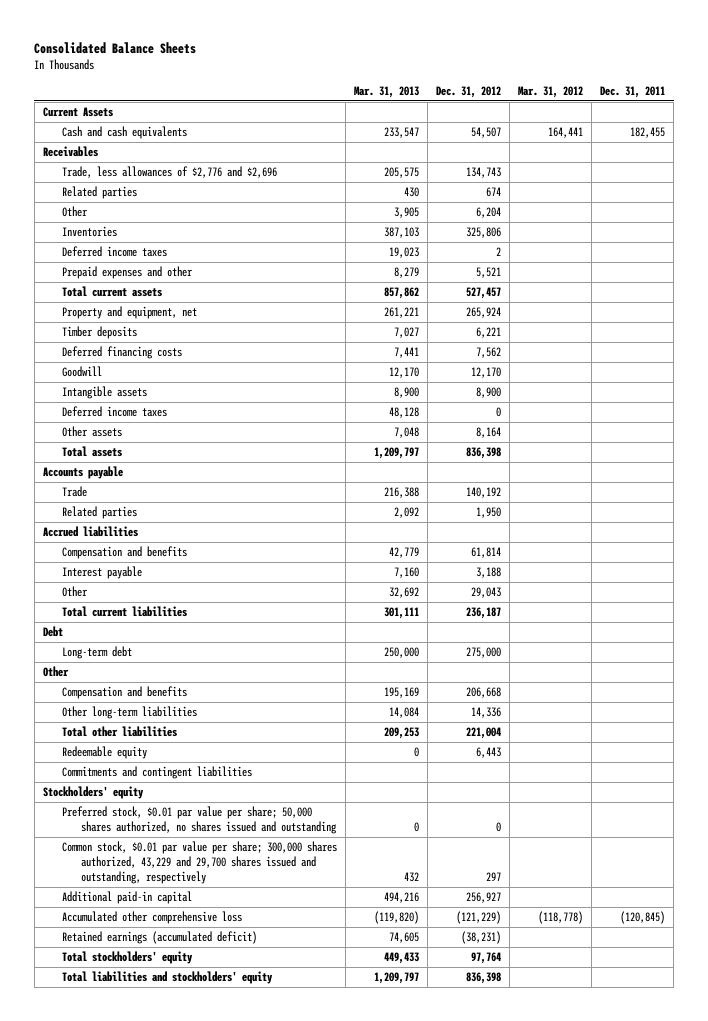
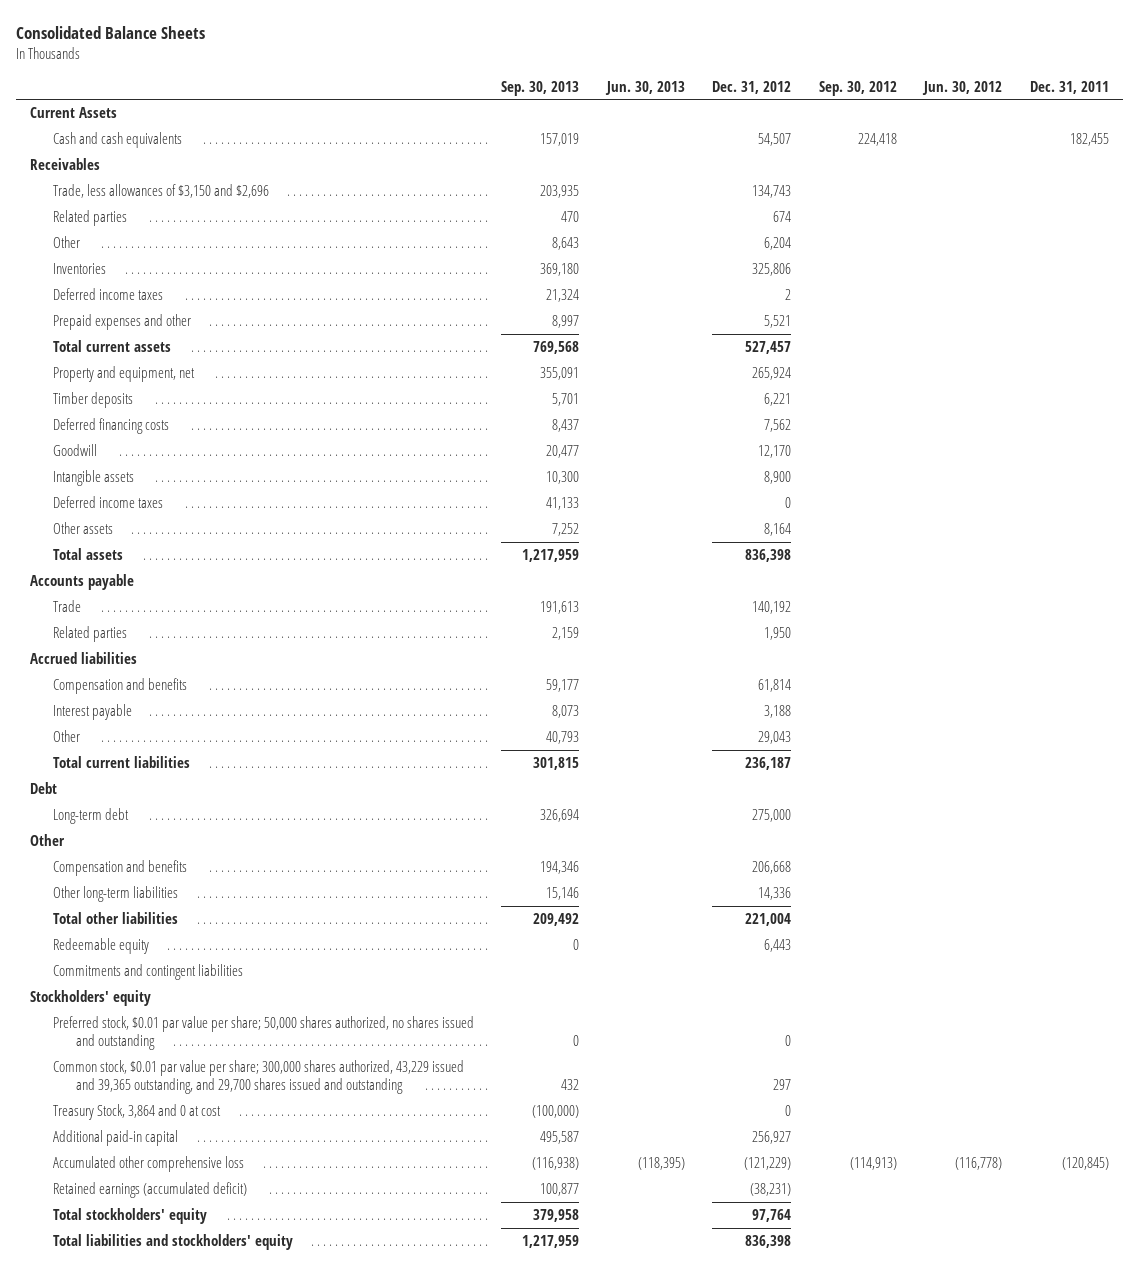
- | Mar. 31, 2013 | Dec. 31, 2012 | Mar. 31, 2012 | Dec. 31, 2011
+ | Sep. 30, 2013 | Jun. 30, 2013 | Dec. 31, 2012 | Sep. 30, 2012 | Jun. 30, 2012 | Dec. 31, 2011
- Trade, less allowances of $2,776 and $2,696 | 205,575 | 134,743 | |
+ Trade, less allowances of $3,150 and $2,696 | 203,935 | | 134,743 | | |
- Common stock, $0.01 par value per share; 300,000 shares authorized, 43,229 and 29,700 shares issued and outstanding, respectively | 432 | 297 | |
+ Common stock, $0.01 par value per share; 300,000 shares authorized, 43,229 issued and 39,365 outstanding, and 29,700 shares issued and outstanding | 432 | | 297 | | |
+ Treasury Stock, 3,864 and 0 at cost | (100,000) | | 0 | | |

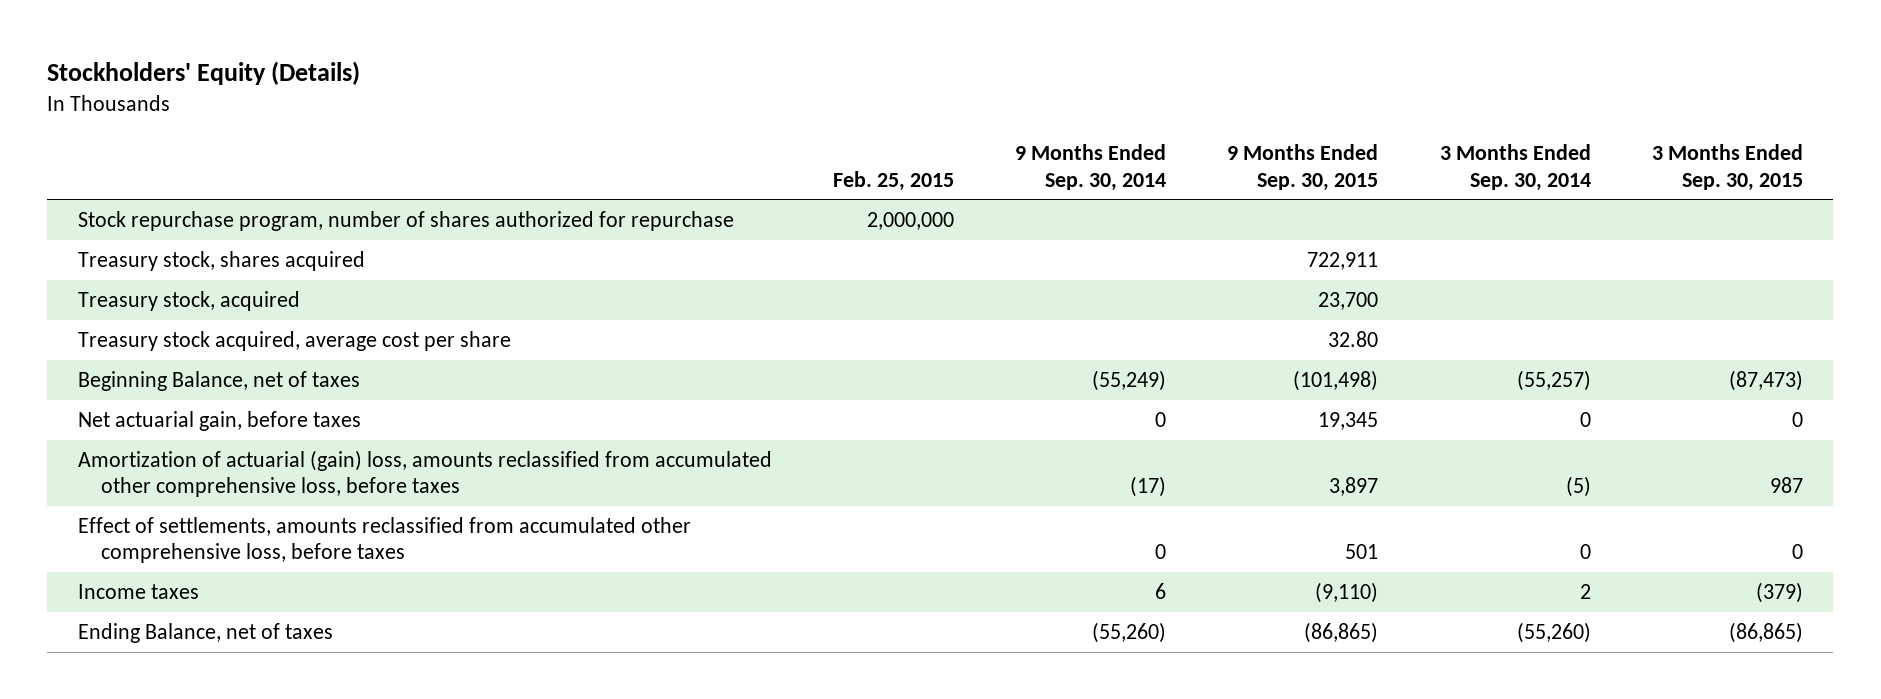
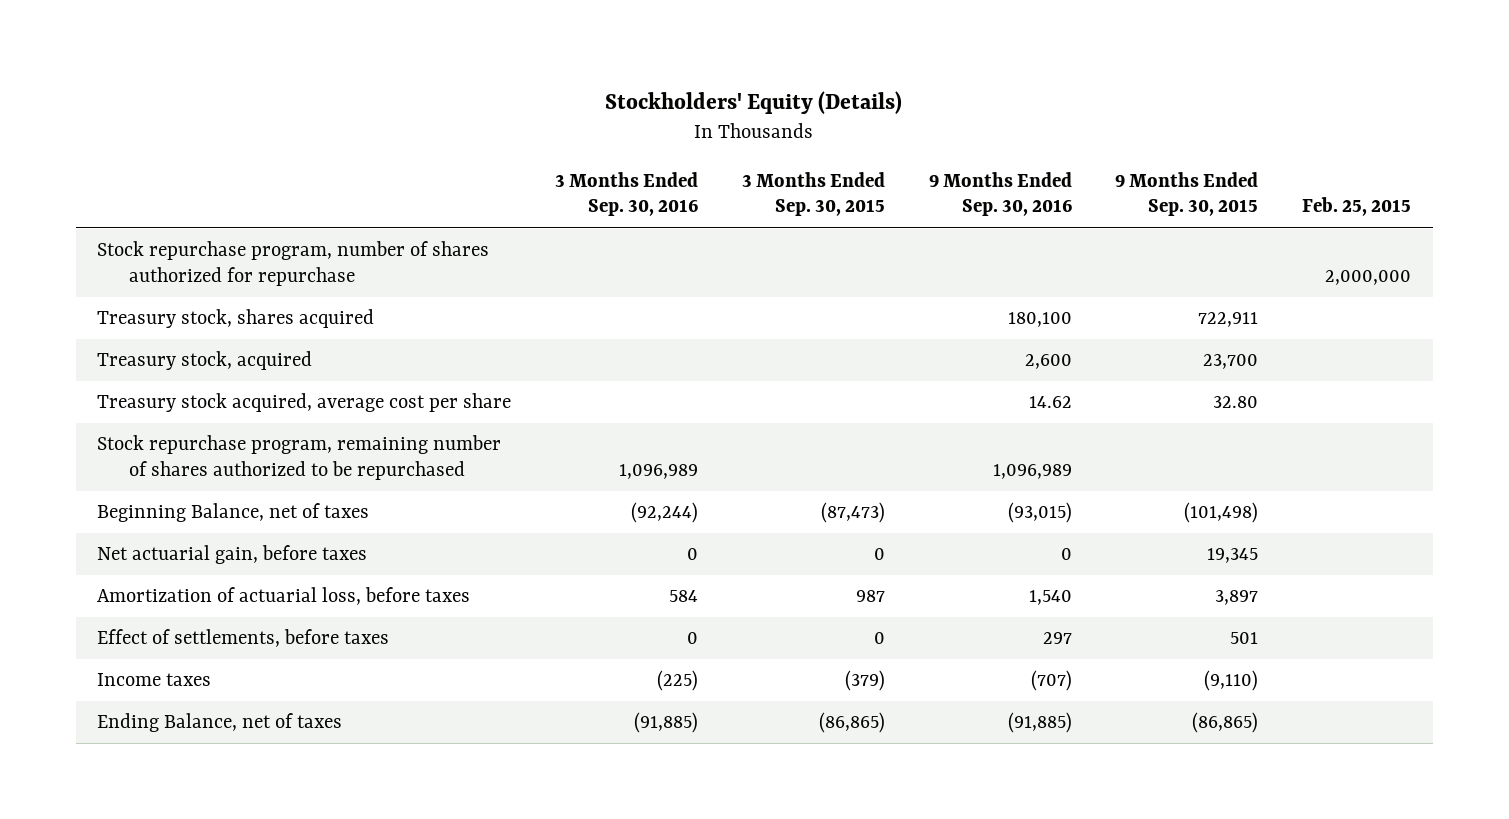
- | Feb. 25, 2015 | 9 Months Ended Sep. 30, 2014 | 9 Months Ended Sep. 30, 2015 | 3 Months Ended Sep. 30, 2014 | 3 Months Ended Sep. 30, 2015
+ | 3 Months Ended Sep. 30, 2016 | 3 Months Ended Sep. 30, 2015 | 9 Months Ended Sep. 30, 2016 | 9 Months Ended Sep. 30, 2015 | Feb. 25, 2015
+ Stock repurchase program, remaining number of shares authorized to be repurchased | 1,096,989 | | 1,096,989 | |
- Amortization of actuarial (gain) loss, amounts reclassified from accumulated other comprehensive loss, before taxes | | (17) | 3,897 | (5) | 987
- Effect of settlements, amounts reclassified from accumulated other comprehensive loss, before taxes | | 0 | 501 | 0 | 0
+ Amortization of actuarial loss, before taxes | 584 | 987 | 1,540 | 3,897 |
+ Effect of settlements, before taxes | 0 | 0 | 297 | 501 |

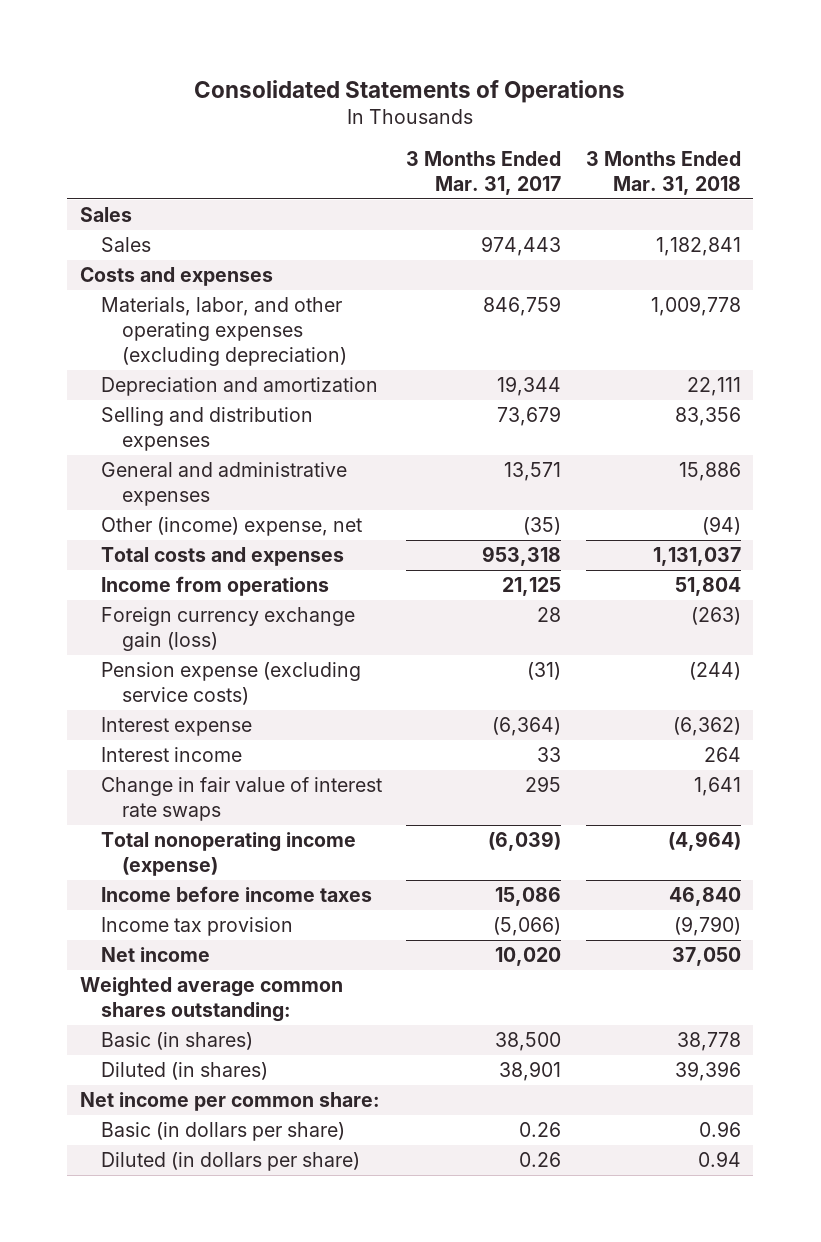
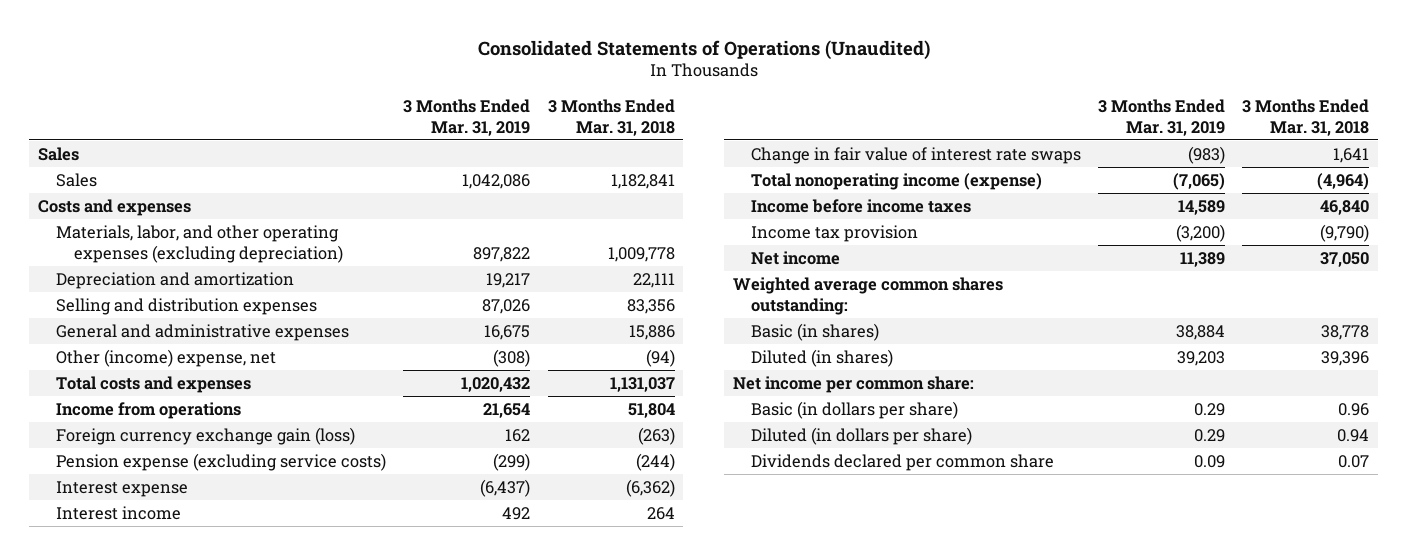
- Consolidated Statements of Operations
+ Consolidated Statements of Operations (Unaudited)
- | 3 Months Ended Mar. 31, 2017 | 3 Months Ended Mar. 31, 2018
+ | 3 Months Ended Mar. 31, 2019 | 3 Months Ended Mar. 31, 2018
+ Dividends declared per common share | 0.09 | 0.07

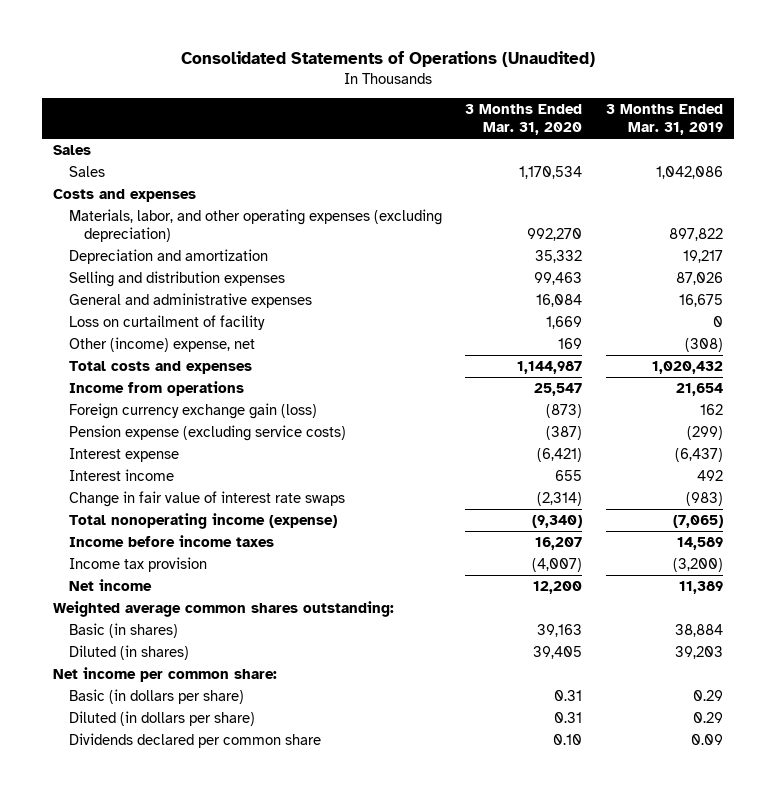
- | 3 Months Ended Mar. 31, 2019 | 3 Months Ended Mar. 31, 2018
+ | 3 Months Ended Mar. 31, 2020 | 3 Months Ended Mar. 31, 2019
+ Loss on curtailment of facility | 1,669 | 0

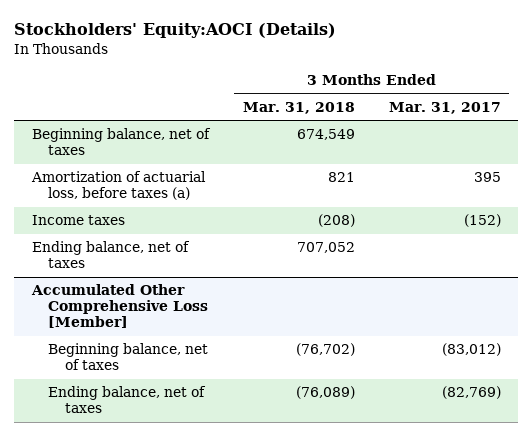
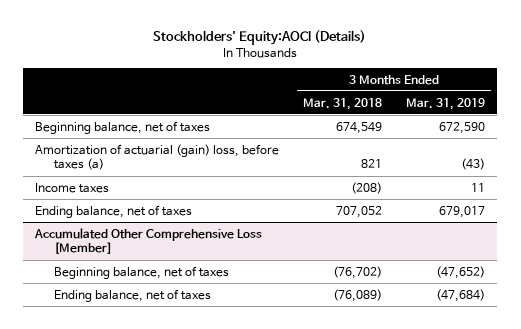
- | 3 Months Ended Mar. 31, 2018 | 3 Months Ended Mar. 31, 2017
+ | 3 Months Ended Mar. 31, 2018 | 3 Months Ended Mar. 31, 2019
- Amortization of actuarial loss, before taxes (a) | 821 | 395
+ Amortization of actuarial (gain) loss, before taxes (a) | 821 | (43)

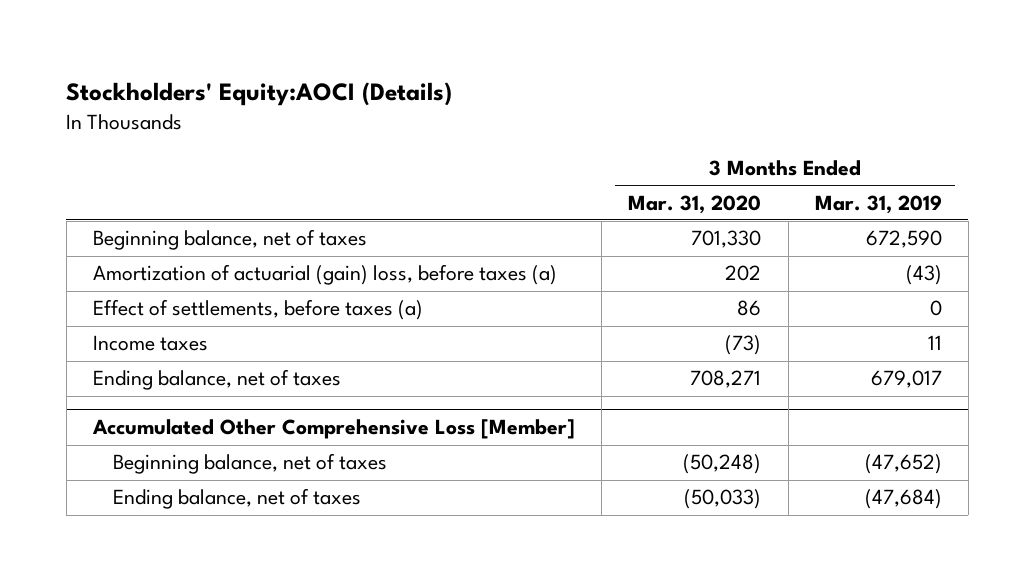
- | 3 Months Ended Mar. 31, 2018 | 3 Months Ended Mar. 31, 2019
+ | 3 Months Ended Mar. 31, 2020 | 3 Months Ended Mar. 31, 2019
+ Effect of settlements, before taxes (a) | 86 | 0

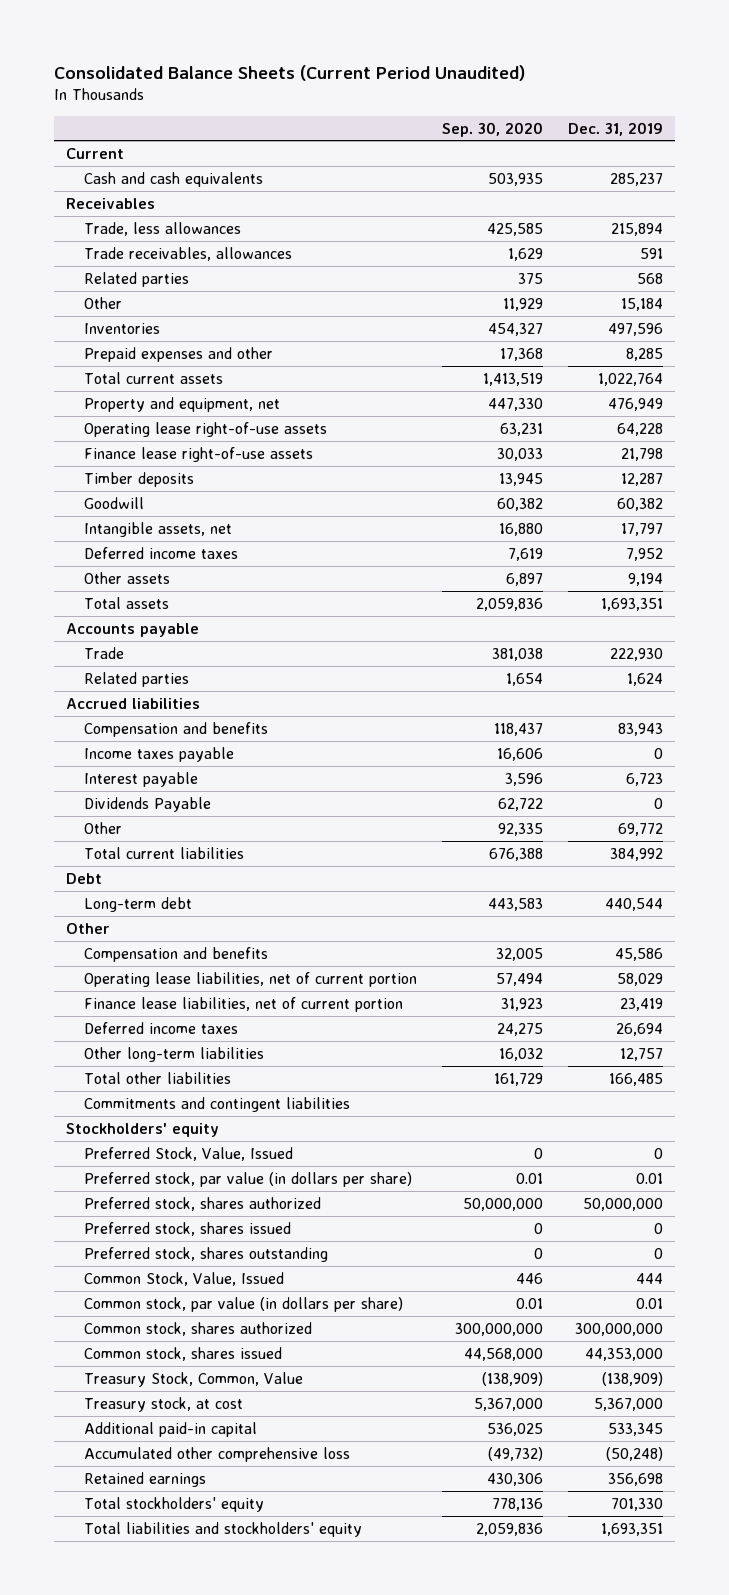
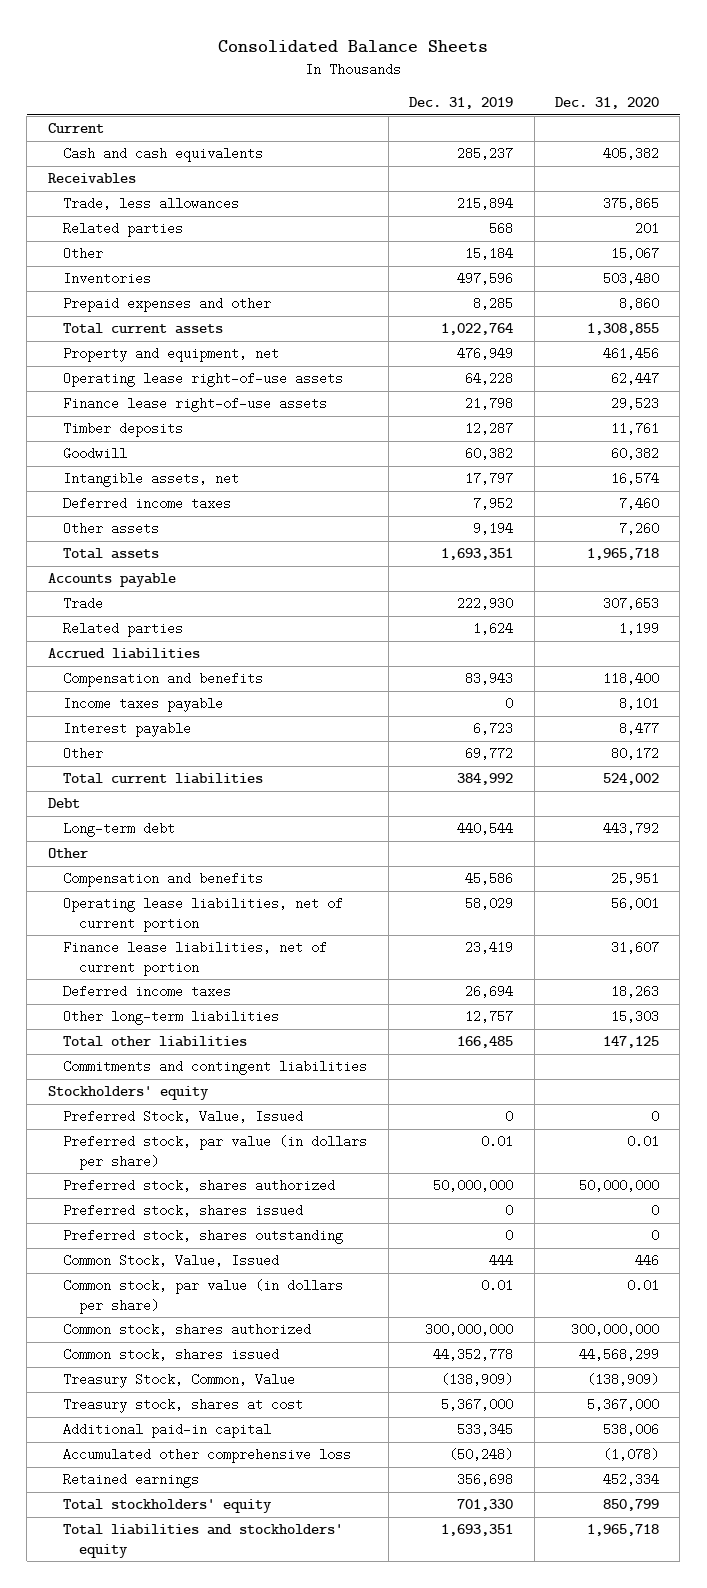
- Consolidated Balance Sheets (Current Period Unaudited)
+ Consolidated Balance Sheets
- | Sep. 30, 2020 | Dec. 31, 2019
+ | Dec. 31, 2019 | Dec. 31, 2020
- Trade receivables, allowances | 1,629 | 591
- Dividends Payable | 62,722 | 0
- Common stock, shares issued | 44,568,000 | 44,353,000
+ Common stock, shares issued | 44,352,778 | 44,568,299
- Treasury stock, at cost | 5,367,000 | 5,367,000
+ Treasury stock, shares at cost | 5,367,000 | 5,367,000

